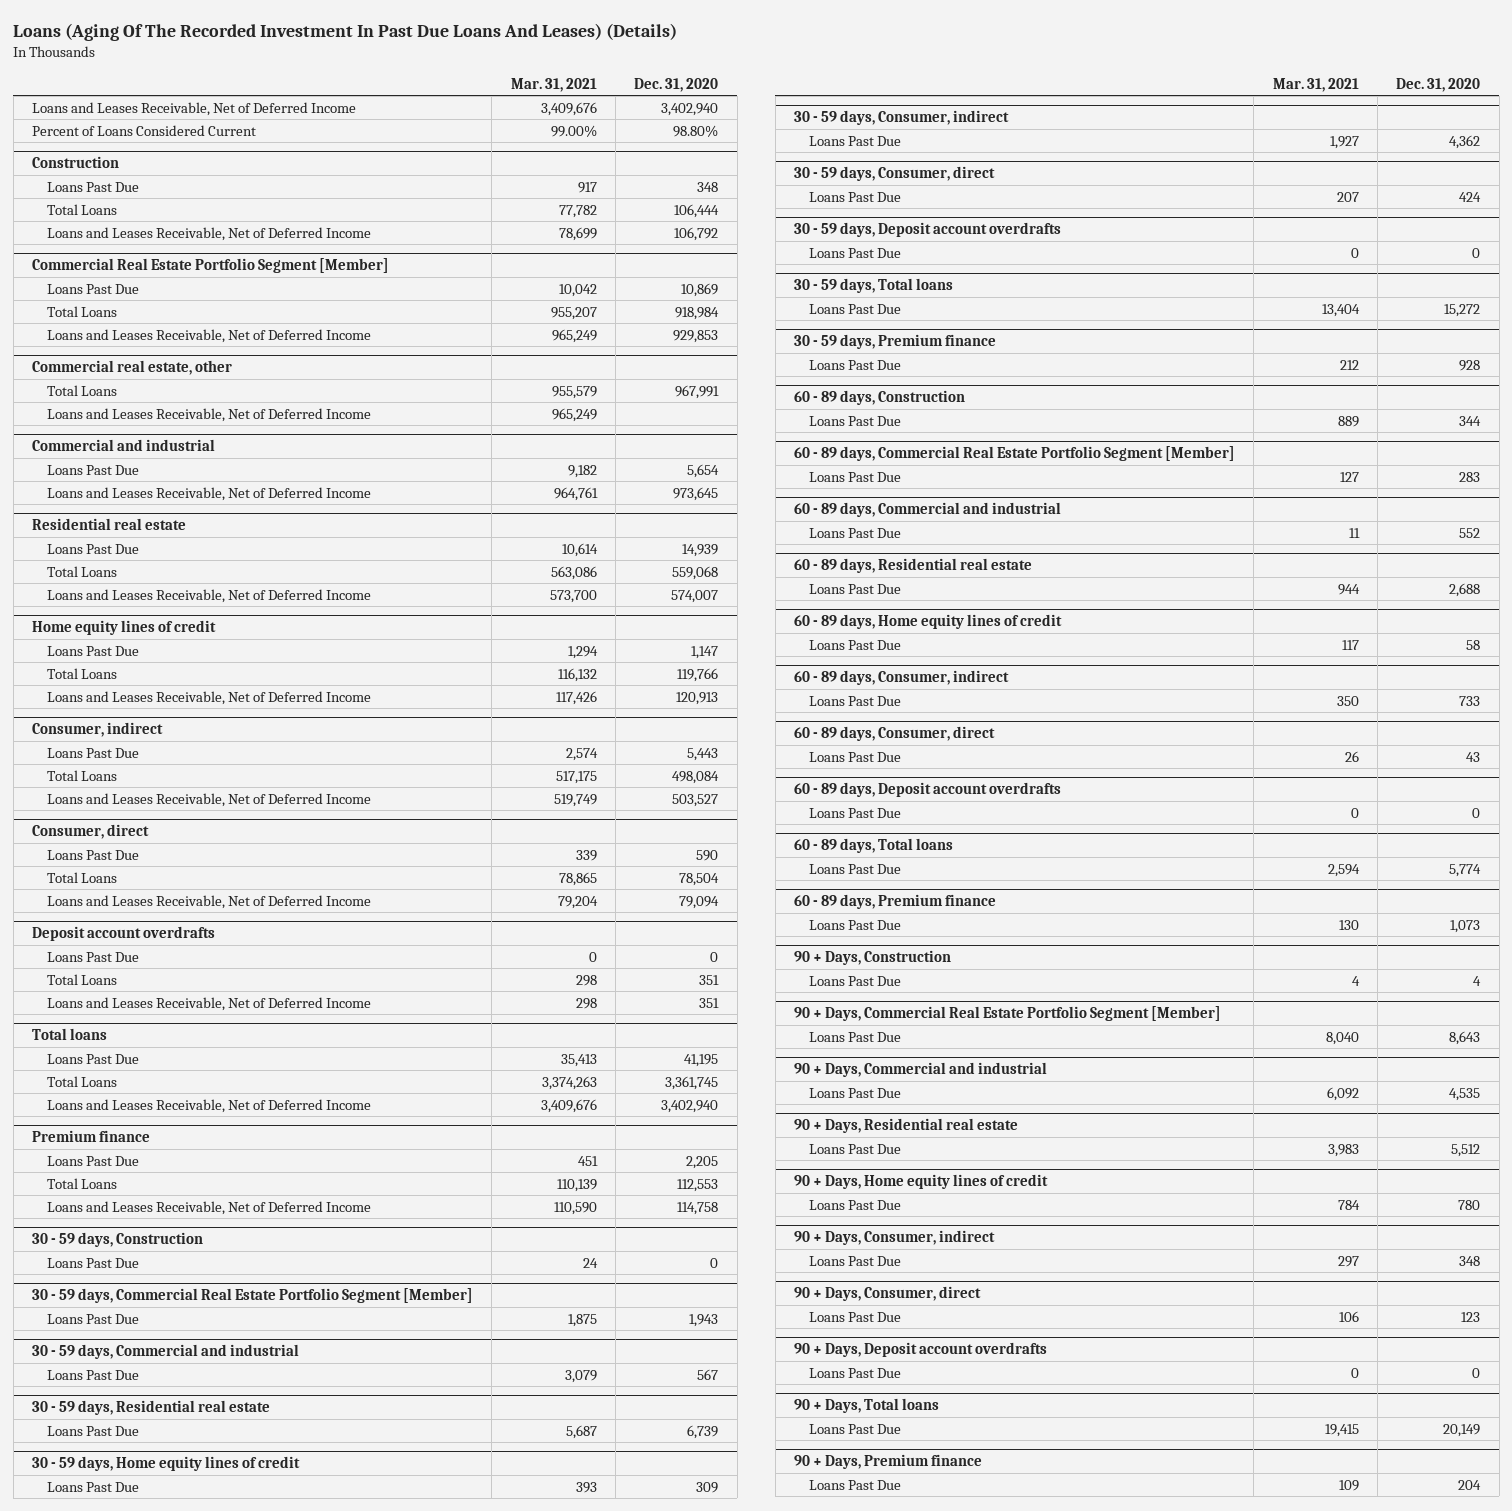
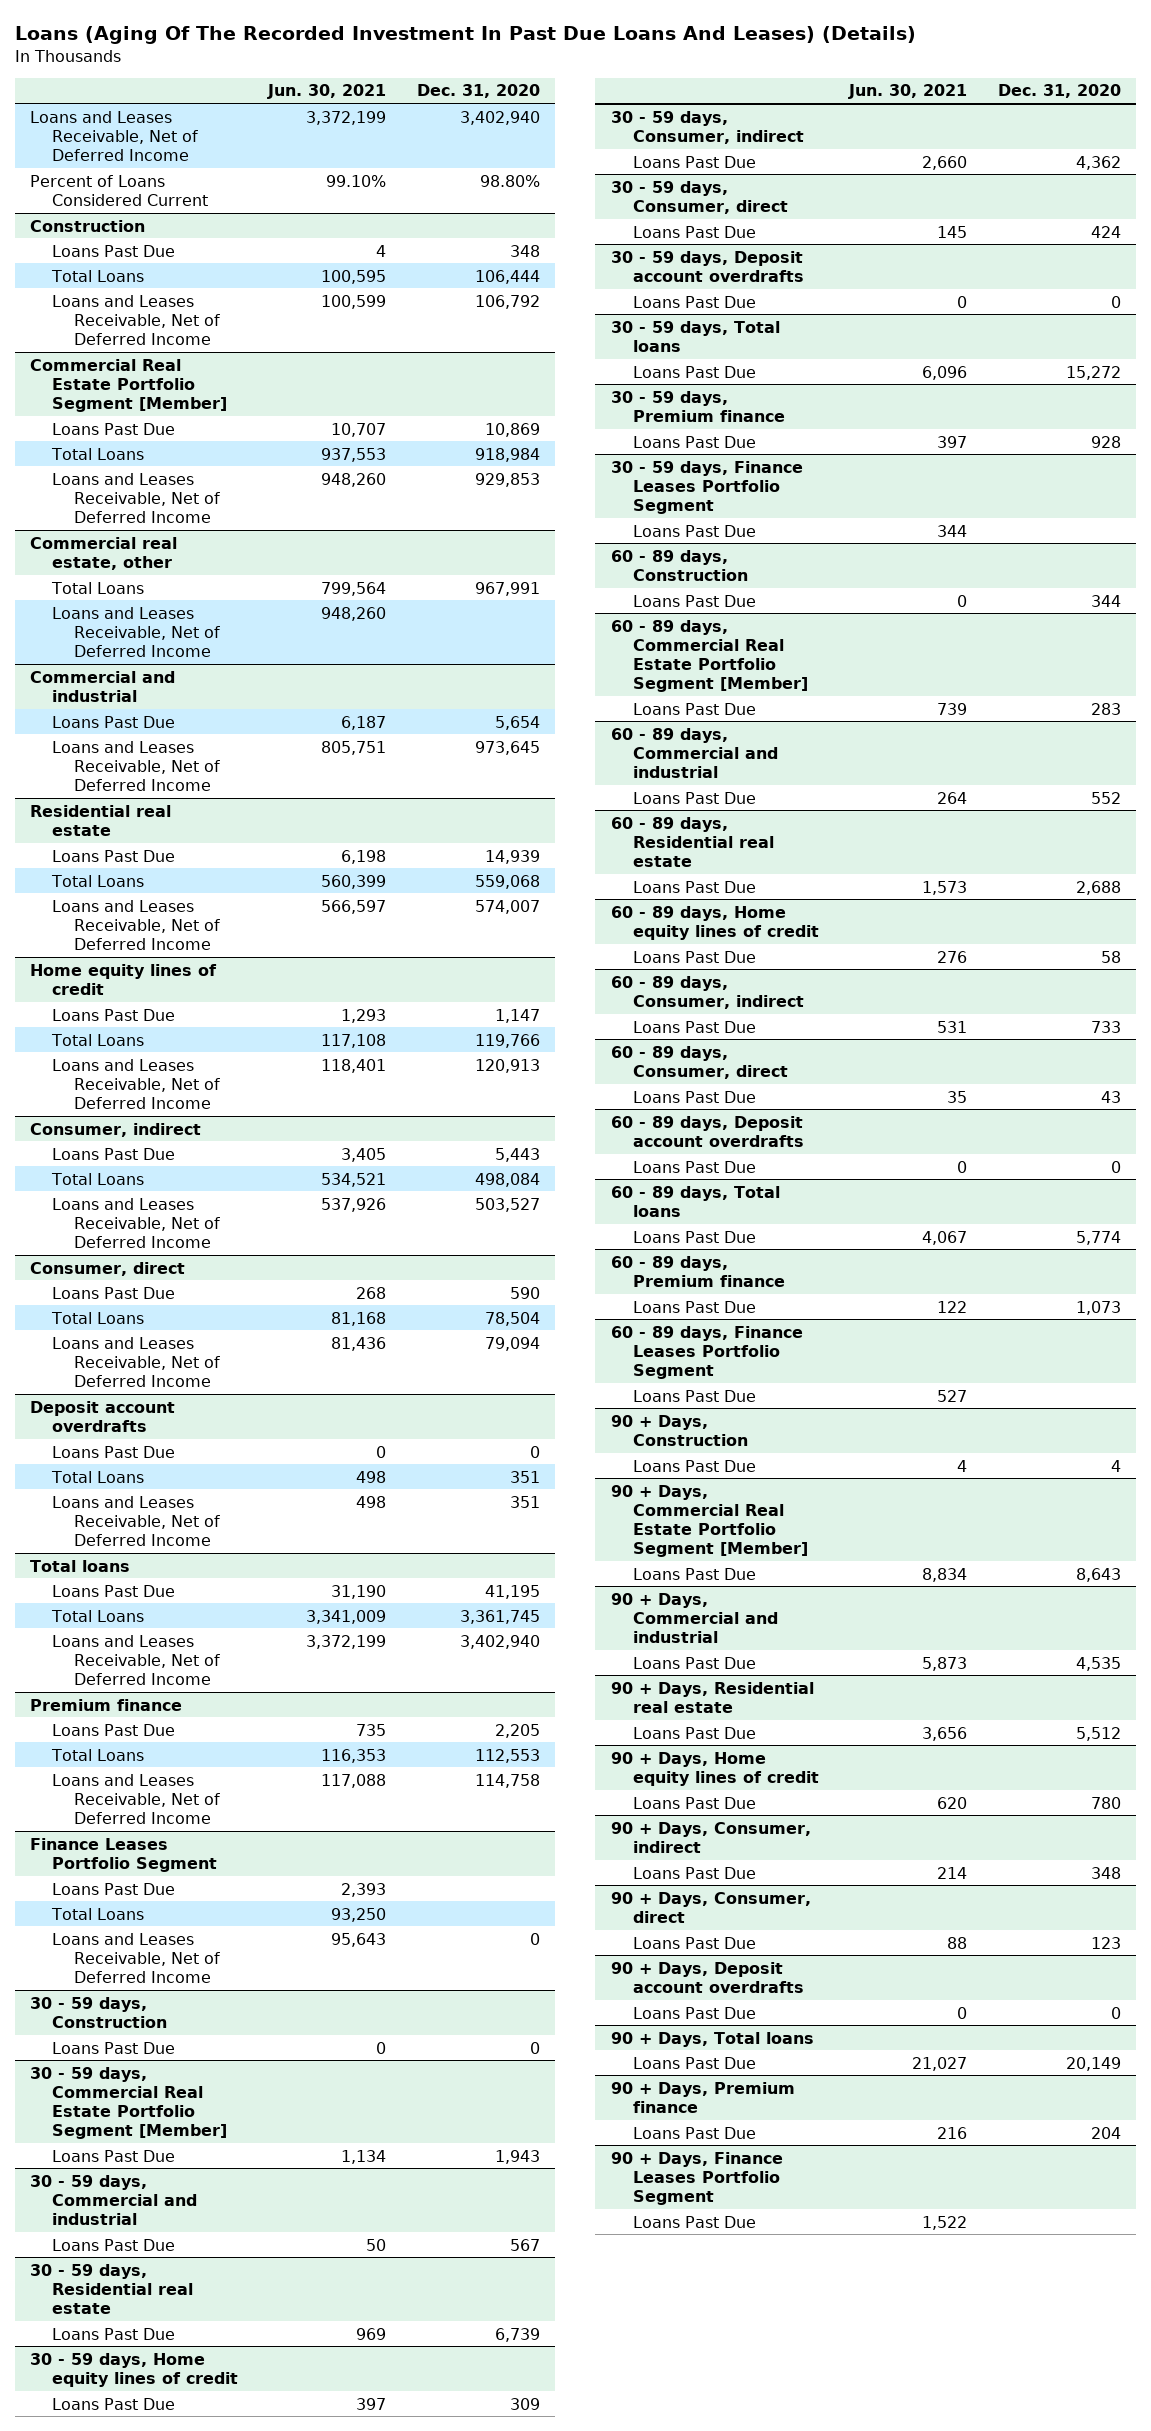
- | Mar. 31, 2021 | Dec. 31, 2020
+ | Jun. 30, 2021 | Dec. 31, 2020
+ Finance Leases Portfolio Segment
+ Loans Past Due | 2,393 |
+ Total Loans | 93,250 |
+ Loans and Leases Receivable, Net of Deferred Income | 95,643 | 0
+ 30 - 59 days, Finance Leases Portfolio Segment
+ Loans Past Due | 344 |
+ 60 - 89 days, Finance Leases Portfolio Segment
+ Loans Past Due | 527 |
+ 90 + Days, Finance Leases Portfolio Segment
+ Loans Past Due | 1,522 |

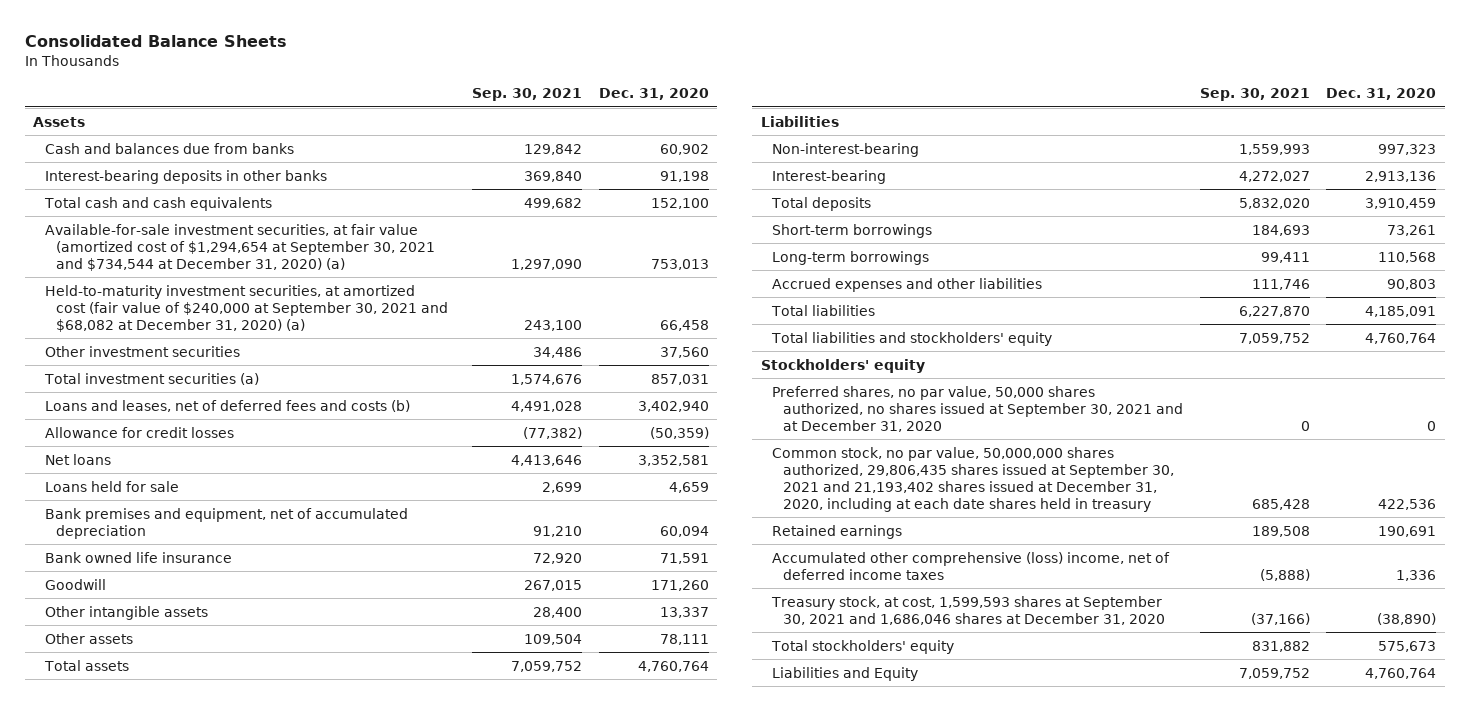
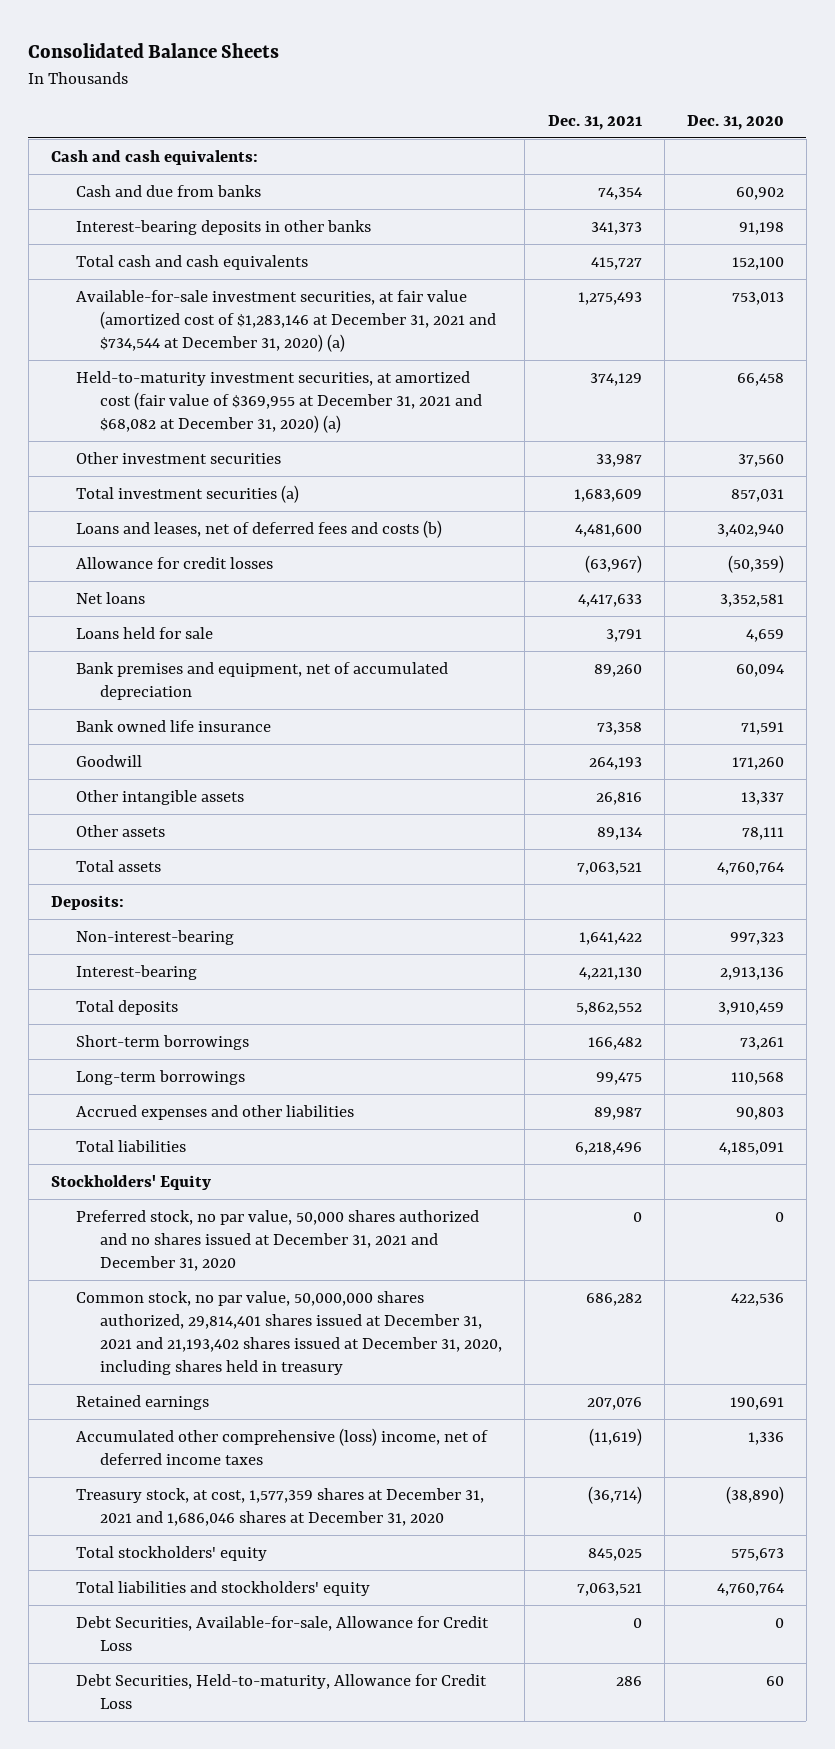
- | Sep. 30, 2021 | Dec. 31, 2020
+ | Dec. 31, 2021 | Dec. 31, 2020
- Assets
- Cash and balances due from banks | 129,842 | 60,902
+ Cash and cash equivalents:
+ Cash and due from banks | 74,354 | 60,902
- Available-for-sale investment securities, at fair value (amortized cost of $1,294,654 at September 30, 2021 and $734,544 at December 31, 2020) (a) | 1,297,090 | 753,013
- Held-to-maturity investment securities, at amortized cost (fair value of $240,000 at September 30, 2021 and $68,082 at December 31, 2020) (a) | 243,100 | 66,458
+ Available-for-sale investment securities, at fair value (amortized cost of $1,283,146 at December 31, 2021 and $734,544 at December 31, 2020) (a) | 1,275,493 | 753,013
+ Held-to-maturity investment securities, at amortized cost (fair value of $369,955 at December 31, 2021 and $68,082 at December 31, 2020) (a) | 374,129 | 66,458
- Liabilities
+ Deposits:
- Stockholders' equity
- Preferred shares, no par value, 50,000 shares authorized, no shares issued at September 30, 2021 and at December 31, 2020 | 0 | 0
- Common stock, no par value, 50,000,000 shares authorized, 29,806,435 shares issued at September 30, 2021 and 21,193,402 shares issued at December 31, 2020, including at each date shares held in treasury | 685,428 | 422,536
+ Stockholders' Equity
+ Preferred stock, no par value, 50,000 shares authorized and no shares issued at December 31, 2021 and December 31, 2020 | 0 | 0
+ Common stock, no par value, 50,000,000 shares authorized, 29,814,401 shares issued at December 31, 2021 and 21,193,402 shares issued at December 31, 2020, including shares held in treasury | 686,282 | 422,536
- Treasury stock, at cost, 1,599,593 shares at September 30, 2021 and 1,686,046 shares at December 31, 2020 | (37,166) | (38,890)
+ Treasury stock, at cost, 1,577,359 shares at December 31, 2021 and 1,686,046 shares at December 31, 2020 | (36,714) | (38,890)
- Liabilities and Equity | 7,059,752 | 4,760,764
moved down: Total liabilities and stockholders' equity | 7,063,521 | 4,760,764
+ Debt Securities, Available-for-sale, Allowance for Credit Loss | 0 | 0
+ Debt Securities, Held-to-maturity, Allowance for Credit Loss | 286 | 60

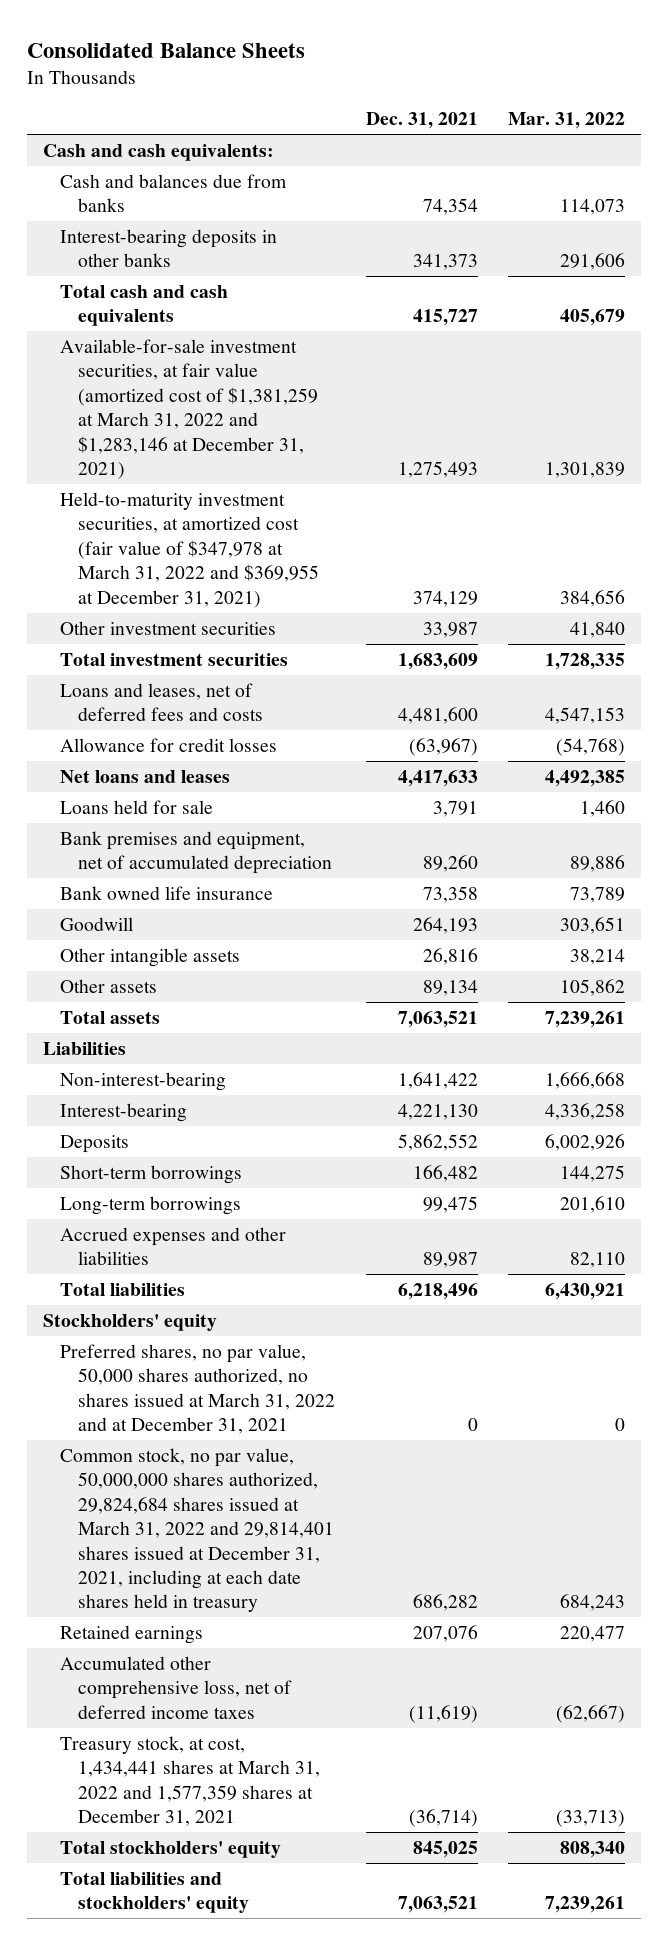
- | Dec. 31, 2021 | Dec. 31, 2020
+ | Dec. 31, 2021 | Mar. 31, 2022
- Cash and due from banks | 74,354 | 60,902
+ Cash and balances due from banks | 74,354 | 114,073
- Available-for-sale investment securities, at fair value (amortized cost of $1,283,146 at December 31, 2021 and $734,544 at December 31, 2020) (a) | 1,275,493 | 753,013
- Held-to-maturity investment securities, at amortized cost (fair value of $369,955 at December 31, 2021 and $68,082 at December 31, 2020) (a) | 374,129 | 66,458
+ Available-for-sale investment securities, at fair value (amortized cost of $1,381,259 at March 31, 2022 and $1,283,146 at December 31, 2021) | 1,275,493 | 1,301,839
+ Held-to-maturity investment securities, at amortized cost (fair value of $347,978 at March 31, 2022 and $369,955 at December 31, 2021) | 374,129 | 384,656
- Total investment securities (a) | 1,683,609 | 857,031
- Loans and leases, net of deferred fees and costs (b) | 4,481,600 | 3,402,940
+ Total investment securities | 1,683,609 | 1,728,335
+ Loans and leases, net of deferred fees and costs | 4,481,600 | 4,547,153
- Net loans | 4,417,633 | 3,352,581
+ Net loans and leases | 4,417,633 | 4,492,385
- Deposits:
+ Liabilities
- Total deposits | 5,862,552 | 3,910,459
+ Deposits | 5,862,552 | 6,002,926
- Stockholders' Equity
- Preferred stock, no par value, 50,000 shares authorized and no shares issued at December 31, 2021 and December 31, 2020 | 0 | 0
- Common stock, no par value, 50,000,000 shares authorized, 29,814,401 shares issued at December 31, 2021 and 21,193,402 shares issued at December 31, 2020, including shares held in treasury | 686,282 | 422,536
+ Stockholders' equity
+ Preferred shares, no par value, 50,000 shares authorized, no shares issued at March 31, 2022 and at December 31, 2021 | 0 | 0
+ Common stock, no par value, 50,000,000 shares authorized, 29,824,684 shares issued at March 31, 2022 and 29,814,401 shares issued at December 31, 2021, including at each date shares held in treasury | 686,282 | 684,243
- Accumulated other comprehensive (loss) income, net of deferred income taxes | (11,619) | 1,336
- Treasury stock, at cost, 1,577,359 shares at December 31, 2021 and 1,686,046 shares at December 31, 2020 | (36,714) | (38,890)
+ Accumulated other comprehensive loss, net of deferred income taxes | (11,619) | (62,667)
+ Treasury stock, at cost, 1,434,441 shares at March 31, 2022 and 1,577,359 shares at December 31, 2021 | (36,714) | (33,713)
- Debt Securities, Available-for-sale, Allowance for Credit Loss | 0 | 0
- Debt Securities, Held-to-maturity, Allowance for Credit Loss | 286 | 60

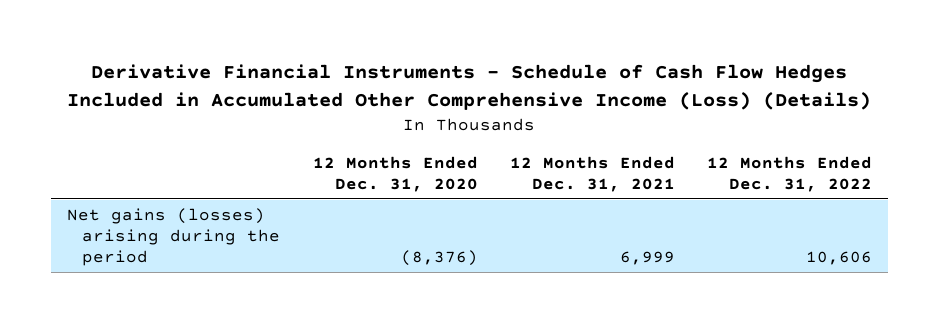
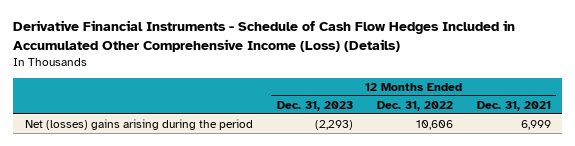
- | 12 Months Ended Dec. 31, 2020 | 12 Months Ended Dec. 31, 2021 | 12 Months Ended Dec. 31, 2022
+ | 12 Months Ended Dec. 31, 2023 | 12 Months Ended Dec. 31, 2022 | 12 Months Ended Dec. 31, 2021
- Net gains (losses) arising during the period | (8,376) | 6,999 | 10,606
+ Net (losses) gains arising during the period | (2,293) | 10,606 | 6,999

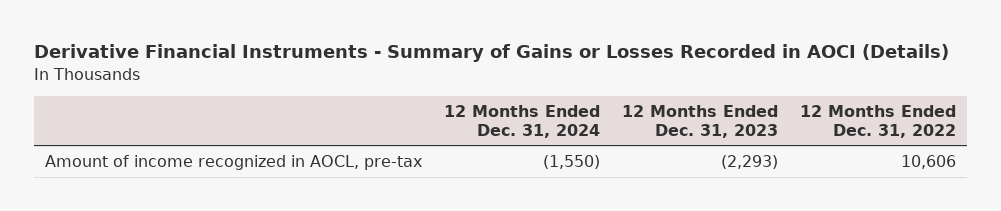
- Derivative Financial Instruments - Schedule of Cash Flow Hedges Included in Accumulated Other Comprehensive Income (Loss) (Details)
+ Derivative Financial Instruments - Summary of Gains or Losses Recorded in AOCI (Details)
- | 12 Months Ended Dec. 31, 2023 | 12 Months Ended Dec. 31, 2022 | 12 Months Ended Dec. 31, 2021
+ | 12 Months Ended Dec. 31, 2024 | 12 Months Ended Dec. 31, 2023 | 12 Months Ended Dec. 31, 2022
- Net (losses) gains arising during the period | (2,293) | 10,606 | 6,999
+ Amount of income recognized in AOCL, pre-tax | (1,550) | (2,293) | 10,606

